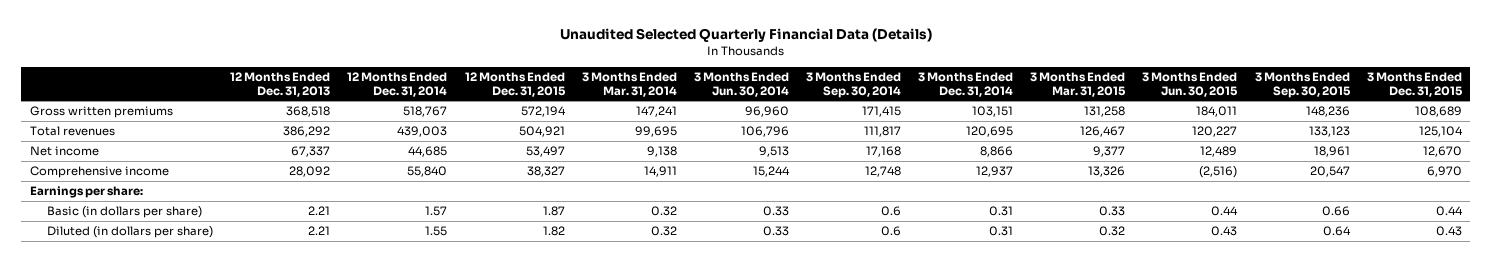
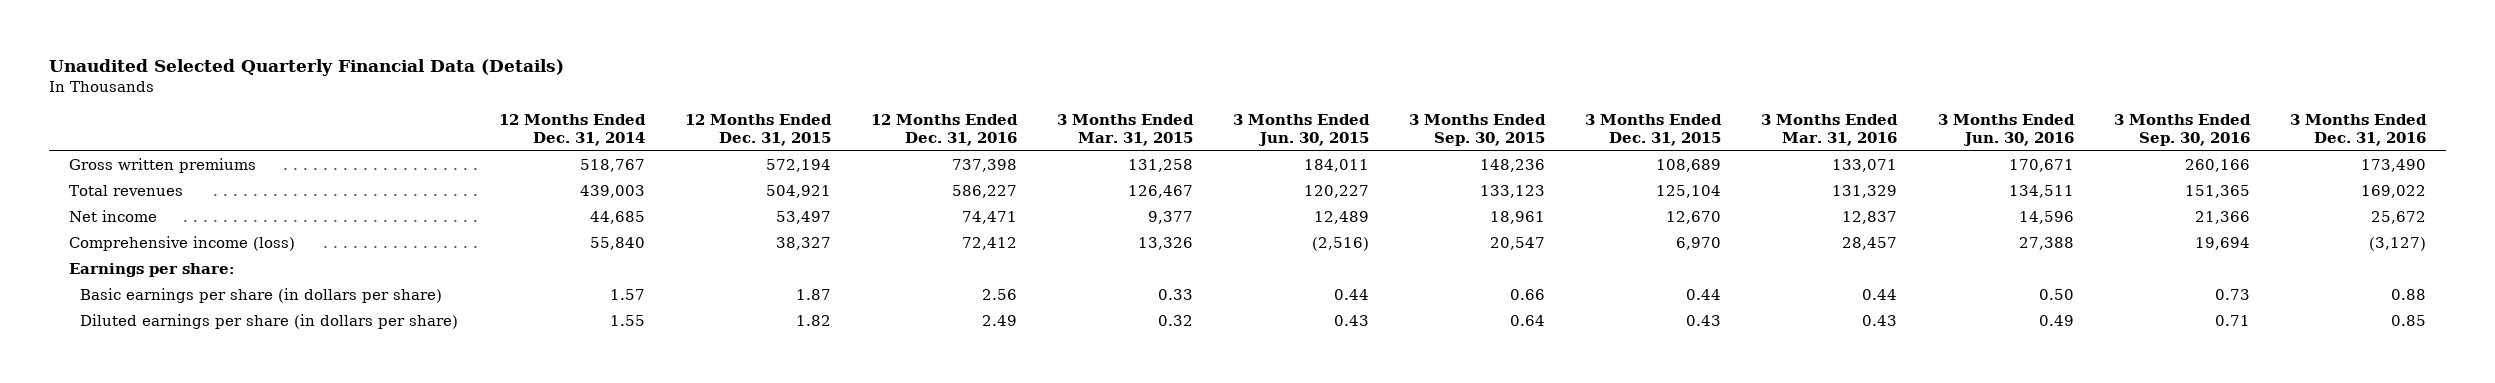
- | 12 Months Ended Dec. 31, 2013 | 12 Months Ended Dec. 31, 2014 | 12 Months Ended Dec. 31, 2015 | 3 Months Ended Mar. 31, 2014 | 3 Months Ended Jun. 30, 2014 | 3 Months Ended Sep. 30, 2014 | 3 Months Ended Dec. 31, 2014 | 3 Months Ended Mar. 31, 2015 | 3 Months Ended Jun. 30, 2015 | 3 Months Ended Sep. 30, 2015 | 3 Months Ended Dec. 31, 2015
+ | 12 Months Ended Dec. 31, 2014 | 12 Months Ended Dec. 31, 2015 | 12 Months Ended Dec. 31, 2016 | 3 Months Ended Mar. 31, 2015 | 3 Months Ended Jun. 30, 2015 | 3 Months Ended Sep. 30, 2015 | 3 Months Ended Dec. 31, 2015 | 3 Months Ended Mar. 31, 2016 | 3 Months Ended Jun. 30, 2016 | 3 Months Ended Sep. 30, 2016 | 3 Months Ended Dec. 31, 2016
- Comprehensive income | 28,092 | 55,840 | 38,327 | 14,911 | 15,244 | 12,748 | 12,937 | 13,326 | (2,516) | 20,547 | 6,970
+ Comprehensive income (loss) | 55,840 | 38,327 | 72,412 | 13,326 | (2,516) | 20,547 | 6,970 | 28,457 | 27,388 | 19,694 | (3,127)
- Basic (in dollars per share) | 2.21 | 1.57 | 1.87 | 0.32 | 0.33 | 0.6 | 0.31 | 0.33 | 0.44 | 0.66 | 0.44
- Diluted (in dollars per share) | 2.21 | 1.55 | 1.82 | 0.32 | 0.33 | 0.6 | 0.31 | 0.32 | 0.43 | 0.64 | 0.43
+ Basic earnings per share (in dollars per share) | 1.57 | 1.87 | 2.56 | 0.33 | 0.44 | 0.66 | 0.44 | 0.44 | 0.50 | 0.73 | 0.88
+ Diluted earnings per share (in dollars per share) | 1.55 | 1.82 | 2.49 | 0.32 | 0.43 | 0.64 | 0.43 | 0.43 | 0.49 | 0.71 | 0.85

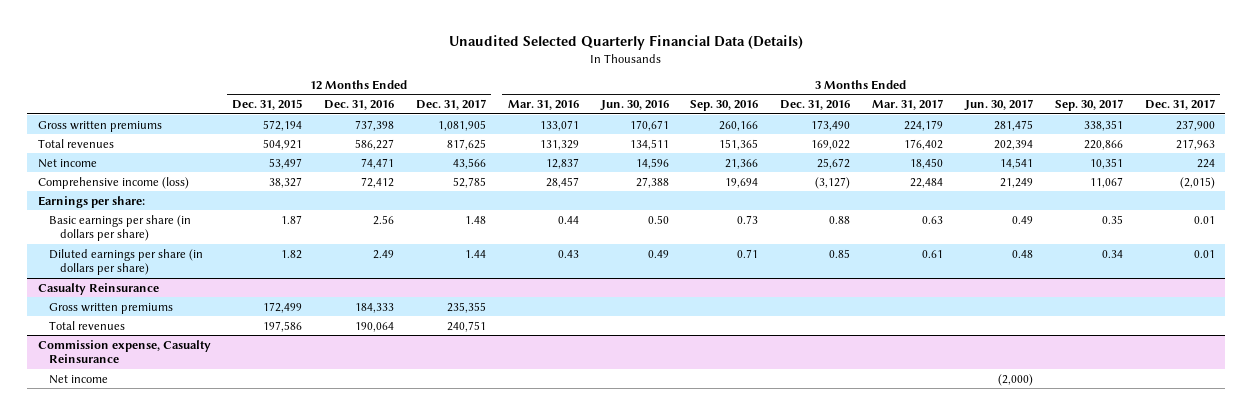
- | 12 Months Ended Dec. 31, 2014 | 12 Months Ended Dec. 31, 2015 | 12 Months Ended Dec. 31, 2016 | 3 Months Ended Mar. 31, 2015 | 3 Months Ended Jun. 30, 2015 | 3 Months Ended Sep. 30, 2015 | 3 Months Ended Dec. 31, 2015 | 3 Months Ended Mar. 31, 2016 | 3 Months Ended Jun. 30, 2016 | 3 Months Ended Sep. 30, 2016 | 3 Months Ended Dec. 31, 2016
+ | 12 Months Ended Dec. 31, 2015 | 12 Months Ended Dec. 31, 2016 | 12 Months Ended Dec. 31, 2017 | 3 Months Ended Mar. 31, 2016 | 3 Months Ended Jun. 30, 2016 | 3 Months Ended Sep. 30, 2016 | 3 Months Ended Dec. 31, 2016 | 3 Months Ended Mar. 31, 2017 | 3 Months Ended Jun. 30, 2017 | 3 Months Ended Sep. 30, 2017 | 3 Months Ended Dec. 31, 2017
+ Casualty Reinsurance
+ Gross written premiums | 172,499 | 184,333 | 235,355 | | | | | | | |
+ Total revenues | 197,586 | 190,064 | 240,751 | | | | | | | |
+ Commission expense, Casualty Reinsurance
+ Net income | | | | | | | | | (2,000) | |

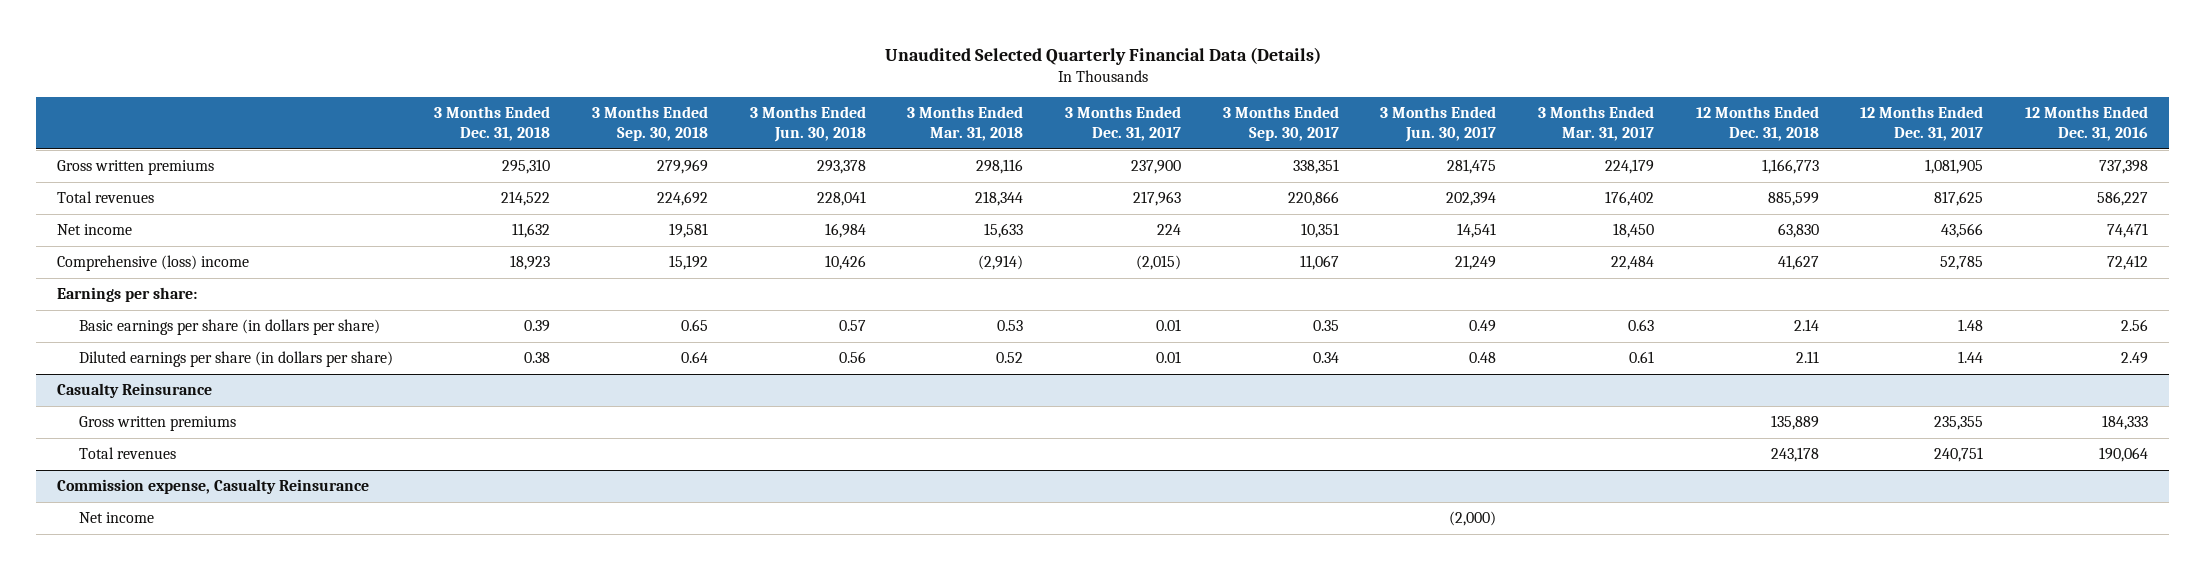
- | 12 Months Ended Dec. 31, 2015 | 12 Months Ended Dec. 31, 2016 | 12 Months Ended Dec. 31, 2017 | 3 Months Ended Mar. 31, 2016 | 3 Months Ended Jun. 30, 2016 | 3 Months Ended Sep. 30, 2016 | 3 Months Ended Dec. 31, 2016 | 3 Months Ended Mar. 31, 2017 | 3 Months Ended Jun. 30, 2017 | 3 Months Ended Sep. 30, 2017 | 3 Months Ended Dec. 31, 2017
+ | 3 Months Ended Dec. 31, 2018 | 3 Months Ended Sep. 30, 2018 | 3 Months Ended Jun. 30, 2018 | 3 Months Ended Mar. 31, 2018 | 3 Months Ended Dec. 31, 2017 | 3 Months Ended Sep. 30, 2017 | 3 Months Ended Jun. 30, 2017 | 3 Months Ended Mar. 31, 2017 | 12 Months Ended Dec. 31, 2018 | 12 Months Ended Dec. 31, 2017 | 12 Months Ended Dec. 31, 2016
- Comprehensive income (loss) | 38,327 | 72,412 | 52,785 | 28,457 | 27,388 | 19,694 | (3,127) | 22,484 | 21,249 | 11,067 | (2,015)
+ Comprehensive (loss) income | 18,923 | 15,192 | 10,426 | (2,914) | (2,015) | 11,067 | 21,249 | 22,484 | 41,627 | 52,785 | 72,412

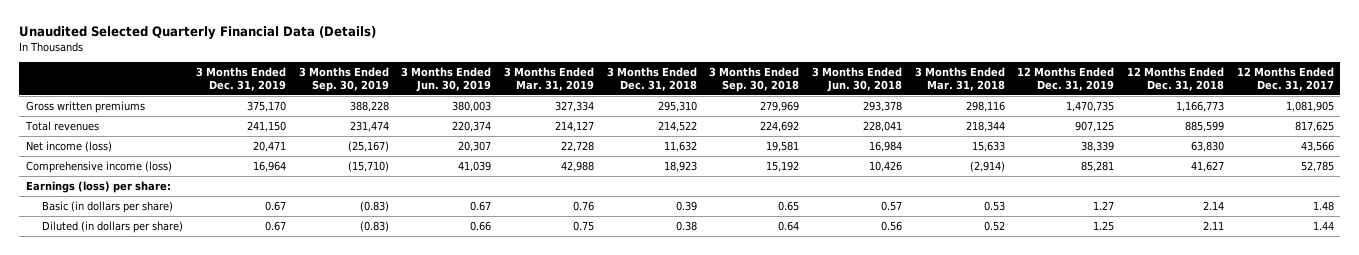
- | 3 Months Ended Dec. 31, 2018 | 3 Months Ended Sep. 30, 2018 | 3 Months Ended Jun. 30, 2018 | 3 Months Ended Mar. 31, 2018 | 3 Months Ended Dec. 31, 2017 | 3 Months Ended Sep. 30, 2017 | 3 Months Ended Jun. 30, 2017 | 3 Months Ended Mar. 31, 2017 | 12 Months Ended Dec. 31, 2018 | 12 Months Ended Dec. 31, 2017 | 12 Months Ended Dec. 31, 2016
+ | 3 Months Ended Dec. 31, 2019 | 3 Months Ended Sep. 30, 2019 | 3 Months Ended Jun. 30, 2019 | 3 Months Ended Mar. 31, 2019 | 3 Months Ended Dec. 31, 2018 | 3 Months Ended Sep. 30, 2018 | 3 Months Ended Jun. 30, 2018 | 3 Months Ended Mar. 31, 2018 | 12 Months Ended Dec. 31, 2019 | 12 Months Ended Dec. 31, 2018 | 12 Months Ended Dec. 31, 2017
- Net income | 11,632 | 19,581 | 16,984 | 15,633 | 224 | 10,351 | 14,541 | 18,450 | 63,830 | 43,566 | 74,471
- Comprehensive (loss) income | 18,923 | 15,192 | 10,426 | (2,914) | (2,015) | 11,067 | 21,249 | 22,484 | 41,627 | 52,785 | 72,412
- Earnings per share:
- Basic earnings per share (in dollars per share) | 0.39 | 0.65 | 0.57 | 0.53 | 0.01 | 0.35 | 0.49 | 0.63 | 2.14 | 1.48 | 2.56
- Diluted earnings per share (in dollars per share) | 0.38 | 0.64 | 0.56 | 0.52 | 0.01 | 0.34 | 0.48 | 0.61 | 2.11 | 1.44 | 2.49
- Casualty Reinsurance
- Gross written premiums | | | | | | | | | 135,889 | 235,355 | 184,333
- Total revenues | | | | | | | | | 243,178 | 240,751 | 190,064
- Commission expense, Casualty Reinsurance
- Net income | | | | | | | (2,000) | | | |
+ Net income (loss) | 20,471 | (25,167) | 20,307 | 22,728 | 11,632 | 19,581 | 16,984 | 15,633 | 38,339 | 63,830 | 43,566
+ Comprehensive income (loss) | 16,964 | (15,710) | 41,039 | 42,988 | 18,923 | 15,192 | 10,426 | (2,914) | 85,281 | 41,627 | 52,785
+ Earnings (loss) per share:
+ Basic (in dollars per share) | 0.67 | (0.83) | 0.67 | 0.76 | 0.39 | 0.65 | 0.57 | 0.53 | 1.27 | 2.14 | 1.48
+ Diluted (in dollars per share) | 0.67 | (0.83) | 0.66 | 0.75 | 0.38 | 0.64 | 0.56 | 0.52 | 1.25 | 2.11 | 1.44

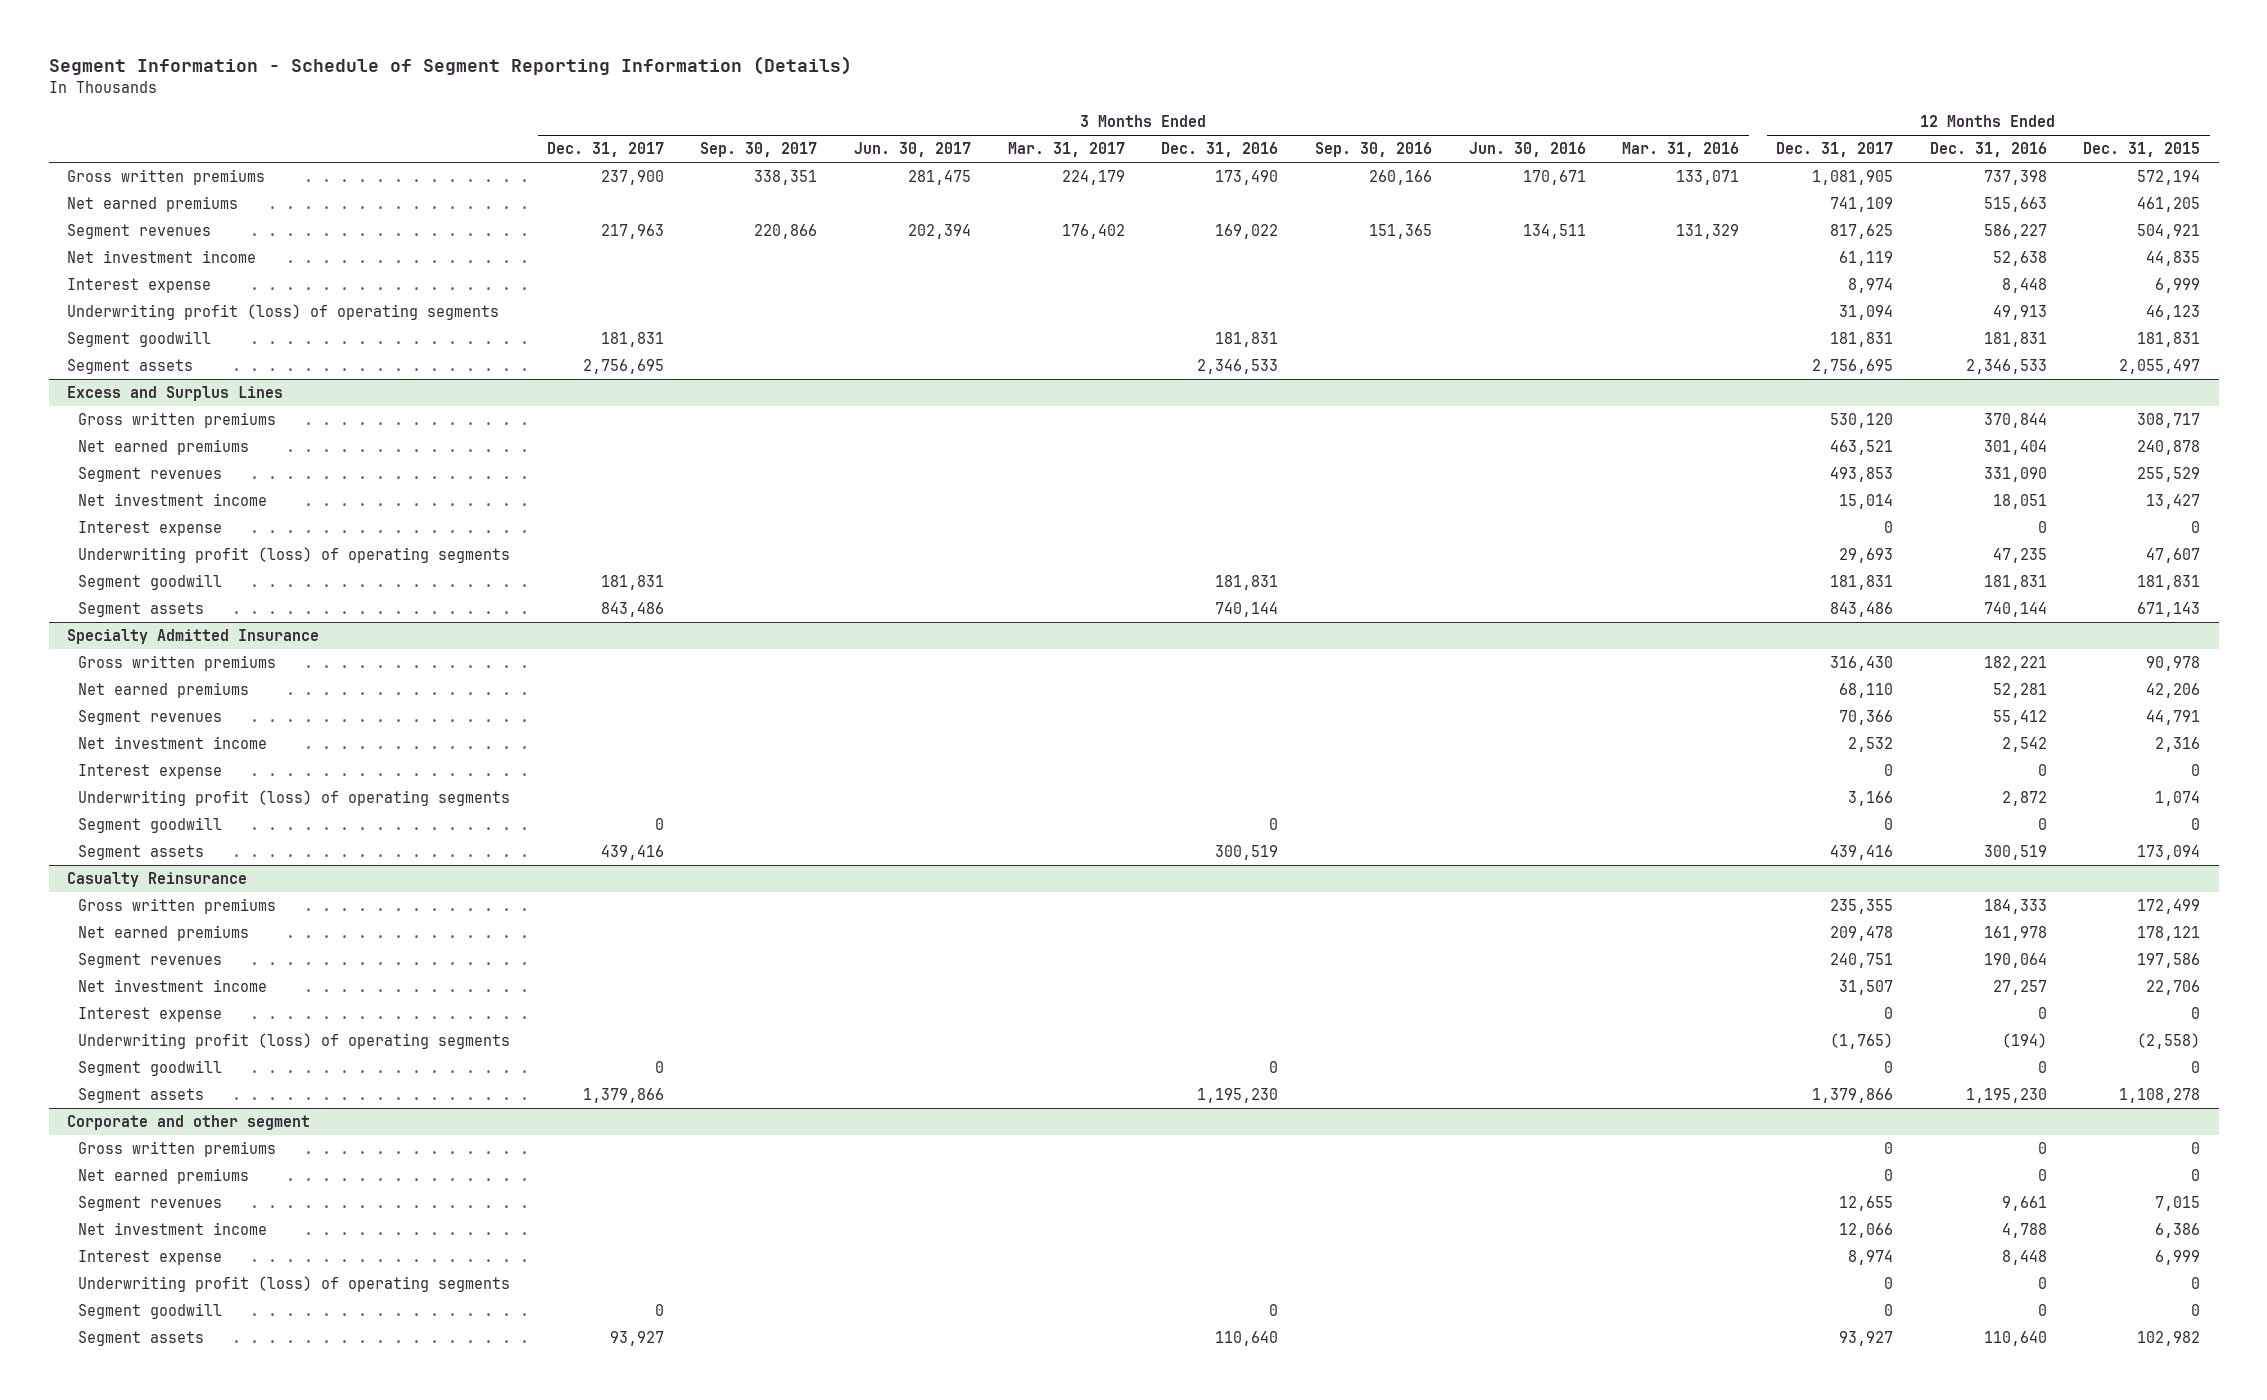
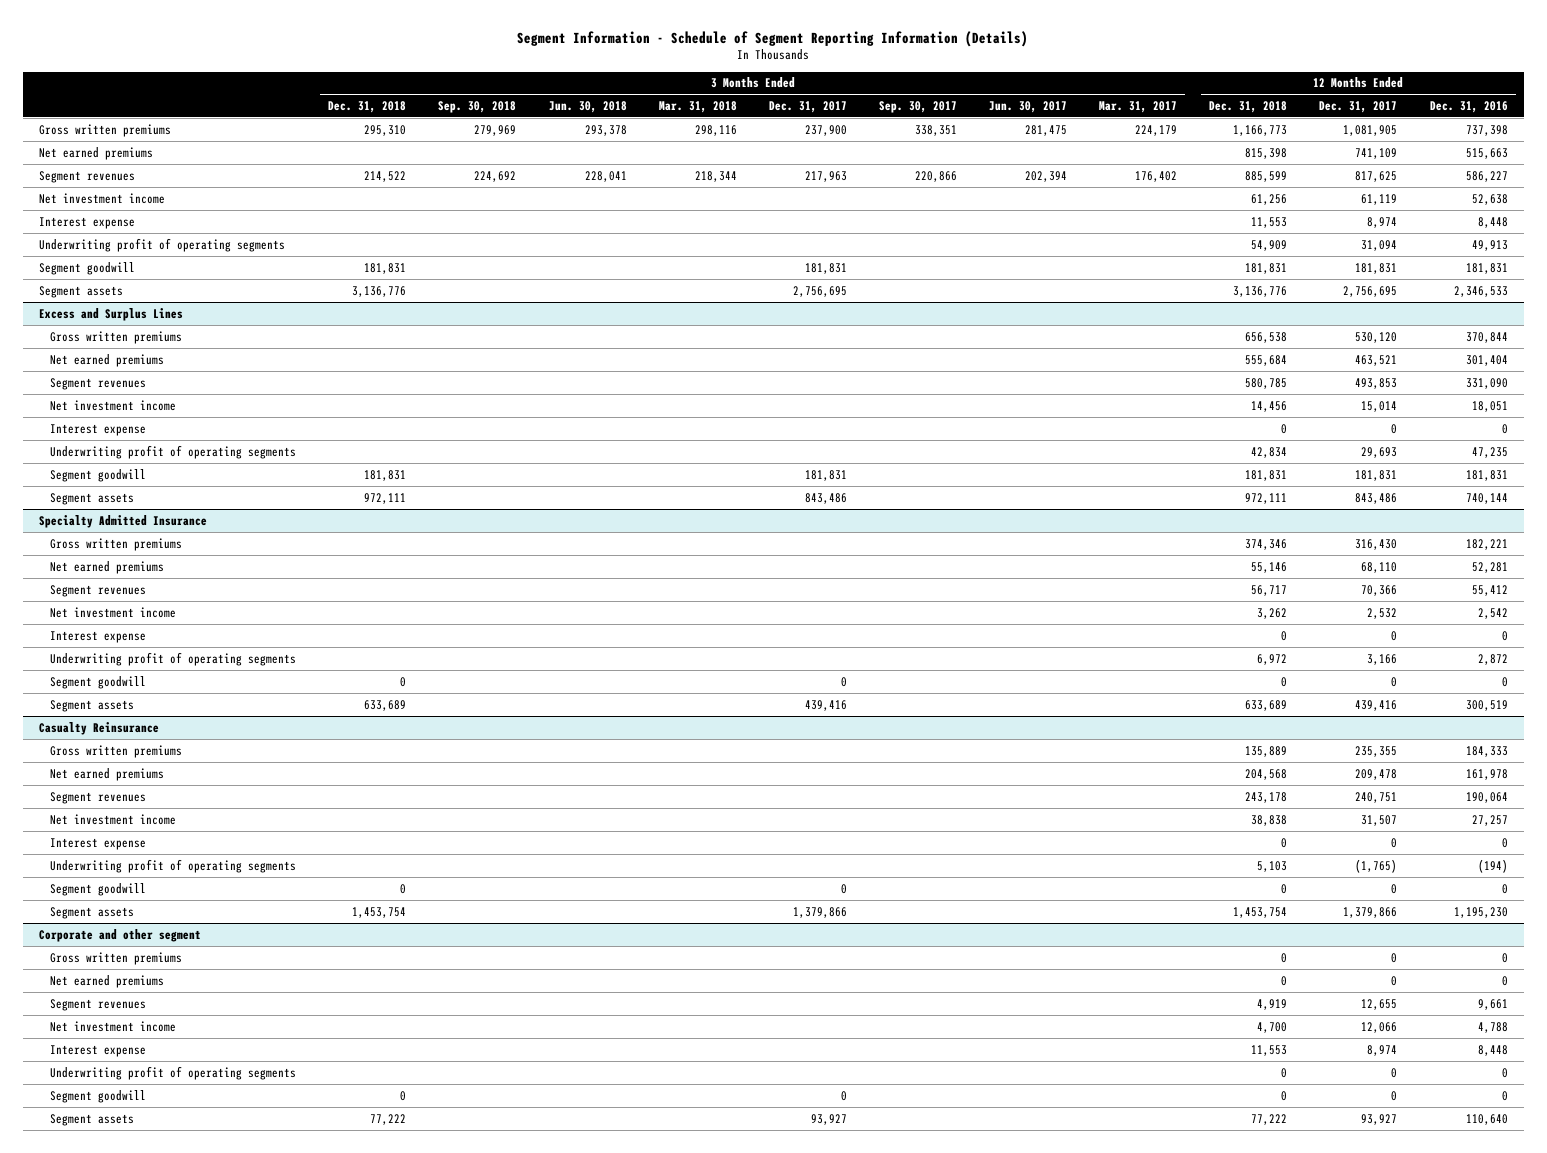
- | 3 Months Ended Dec. 31, 2017 | 3 Months Ended Sep. 30, 2017 | 3 Months Ended Jun. 30, 2017 | 3 Months Ended Mar. 31, 2017 | 3 Months Ended Dec. 31, 2016 | 3 Months Ended Sep. 30, 2016 | 3 Months Ended Jun. 30, 2016 | 3 Months Ended Mar. 31, 2016 | 12 Months Ended Dec. 31, 2017 | 12 Months Ended Dec. 31, 2016 | 12 Months Ended Dec. 31, 2015
+ | 3 Months Ended Dec. 31, 2018 | 3 Months Ended Sep. 30, 2018 | 3 Months Ended Jun. 30, 2018 | 3 Months Ended Mar. 31, 2018 | 3 Months Ended Dec. 31, 2017 | 3 Months Ended Sep. 30, 2017 | 3 Months Ended Jun. 30, 2017 | 3 Months Ended Mar. 31, 2017 | 12 Months Ended Dec. 31, 2018 | 12 Months Ended Dec. 31, 2017 | 12 Months Ended Dec. 31, 2016
- Underwriting profit (loss) of operating segments | | | | | | | | | 31,094 | 49,913 | 46,123
+ Underwriting profit of operating segments | | | | | | | | | 54,909 | 31,094 | 49,913
@ Excess and Surplus Lines
- Underwriting profit (loss) of operating segments | | | | | | | | | 29,693 | 47,235 | 47,607
+ Underwriting profit of operating segments | | | | | | | | | 42,834 | 29,693 | 47,235
@ Specialty Admitted Insurance
- Underwriting profit (loss) of operating segments | | | | | | | | | 3,166 | 2,872 | 1,074
+ Underwriting profit of operating segments | | | | | | | | | 6,972 | 3,166 | 2,872
@ Casualty Reinsurance
- Underwriting profit (loss) of operating segments | | | | | | | | | (1,765) | (194) | (2,558)
+ Underwriting profit of operating segments | | | | | | | | | 5,103 | (1,765) | (194)
@ Corporate and other segment
- Underwriting profit (loss) of operating segments | | | | | | | | | 0 | 0 | 0
+ Underwriting profit of operating segments | | | | | | | | | 0 | 0 | 0

